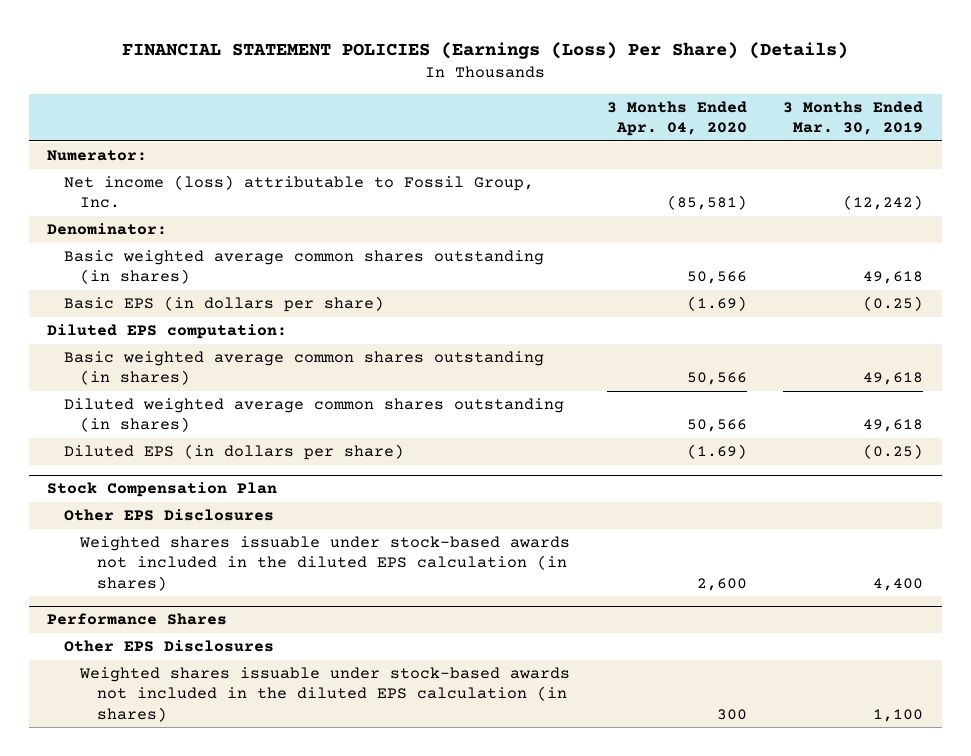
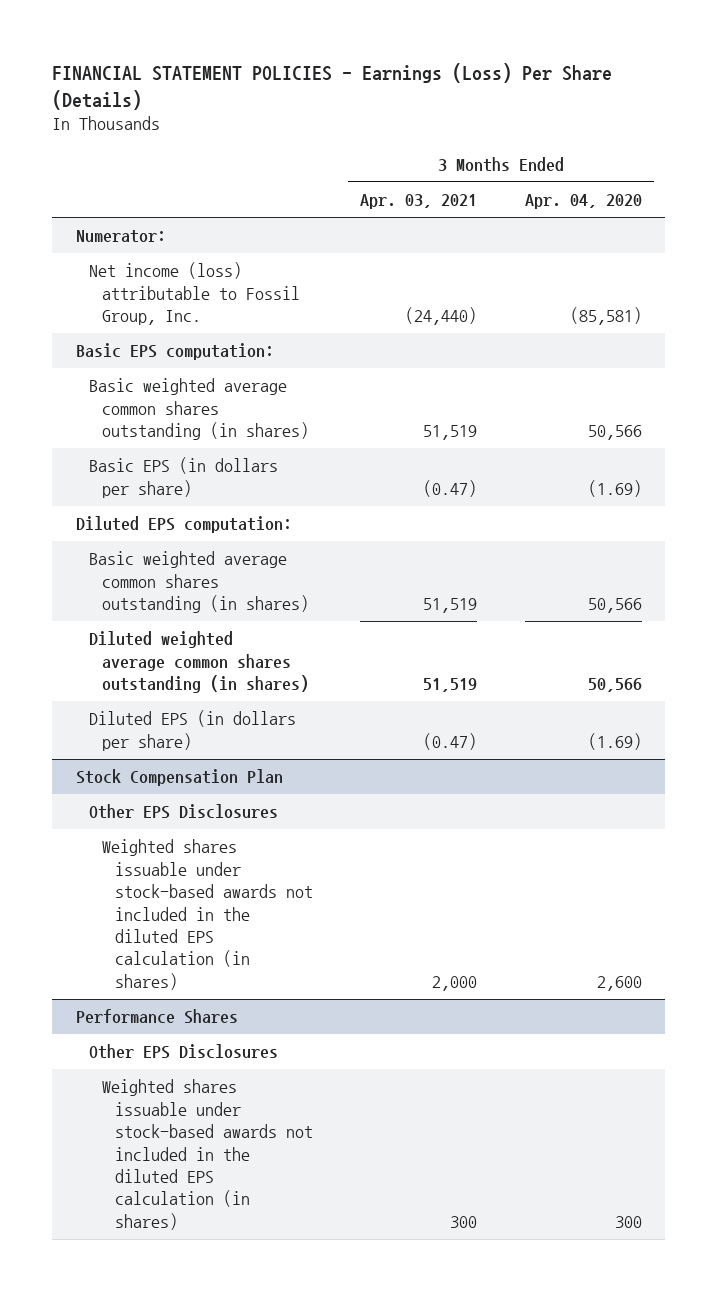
- FINANCIAL STATEMENT POLICIES (Earnings (Loss) Per Share) (Details)
+ FINANCIAL STATEMENT POLICIES - Earnings (Loss) Per Share (Details)
- | 3 Months Ended Apr. 04, 2020 | 3 Months Ended Mar. 30, 2019
+ | 3 Months Ended Apr. 03, 2021 | 3 Months Ended Apr. 04, 2020
- Denominator:
+ Basic EPS computation:

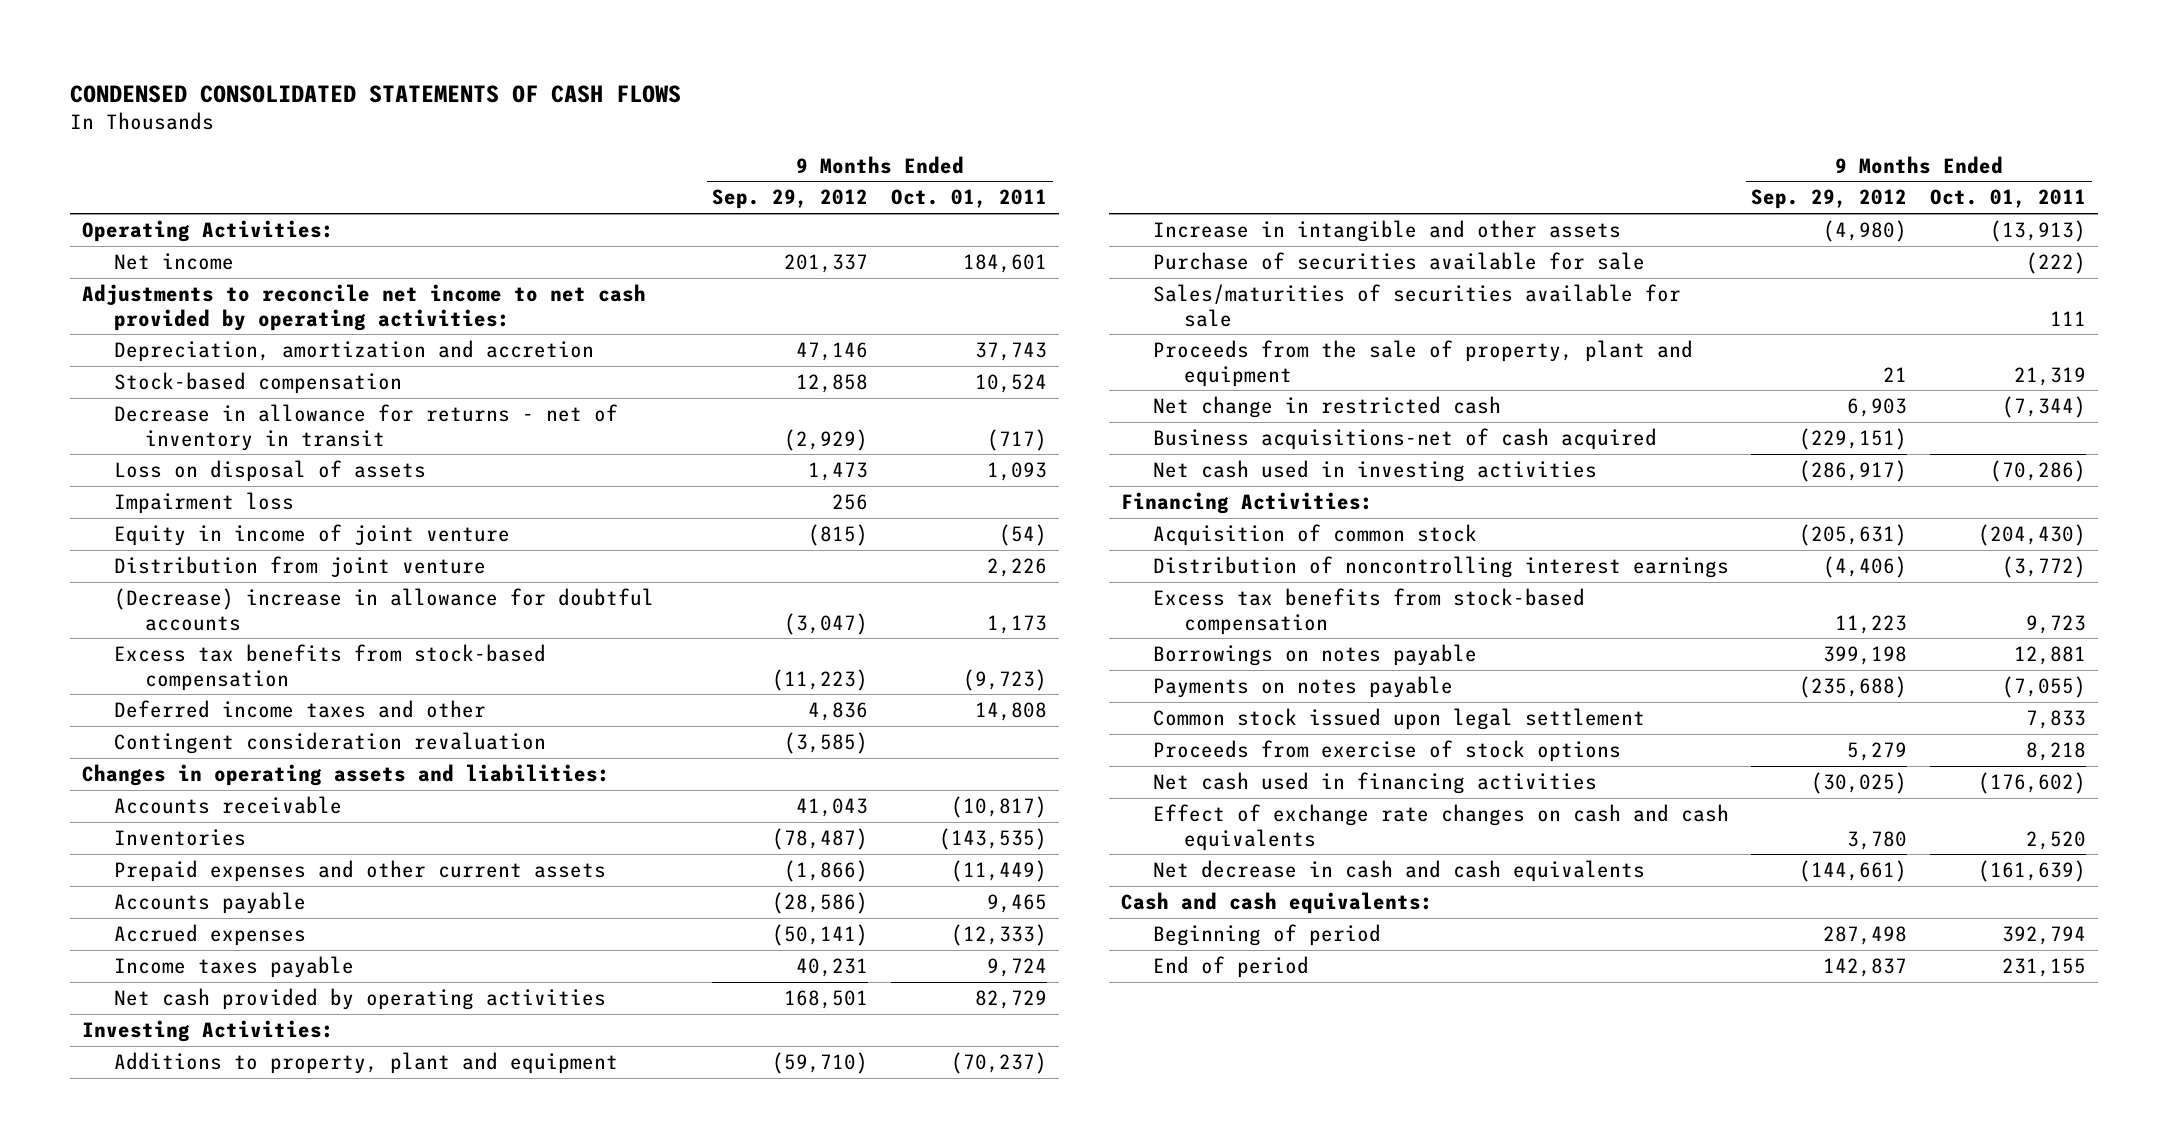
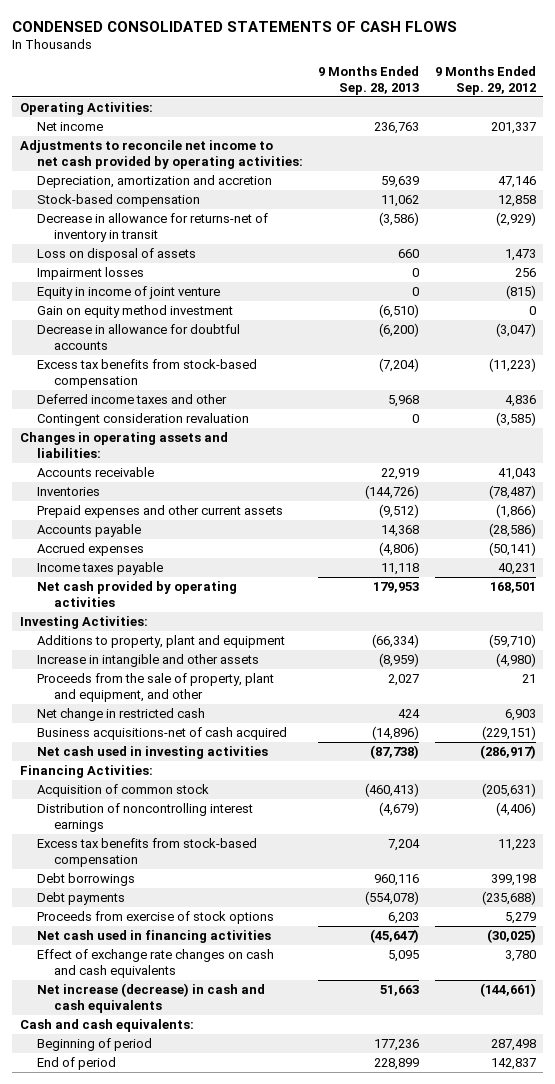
- | 9 Months Ended Sep. 29, 2012 | 9 Months Ended Oct. 01, 2011
+ | 9 Months Ended Sep. 28, 2013 | 9 Months Ended Sep. 29, 2012
- Decrease in allowance for returns - net of inventory in transit | (2,929) | (717)
+ Decrease in allowance for returns-net of inventory in transit | (3,586) | (2,929)
- Impairment loss | 256 |
+ Impairment losses | 0 | 256
- Distribution from joint venture | | 2,226
- (Decrease) increase in allowance for doubtful accounts | (3,047) | 1,173
+ Gain on equity method investment | (6,510) | 0
+ Decrease in allowance for doubtful accounts | (6,200) | (3,047)
- Purchase of securities available for sale | | (222)
- Sales/maturities of securities available for sale | | 111
- Proceeds from the sale of property, plant and equipment | 21 | 21,319
+ Proceeds from the sale of property, plant and equipment, and other | 2,027 | 21
- Borrowings on notes payable | 399,198 | 12,881
- Payments on notes payable | (235,688) | (7,055)
- Common stock issued upon legal settlement | | 7,833
+ Debt borrowings | 960,116 | 399,198
+ Debt payments | (554,078) | (235,688)
- Net decrease in cash and cash equivalents | (144,661) | (161,639)
+ Net increase (decrease) in cash and cash equivalents | 51,663 | (144,661)

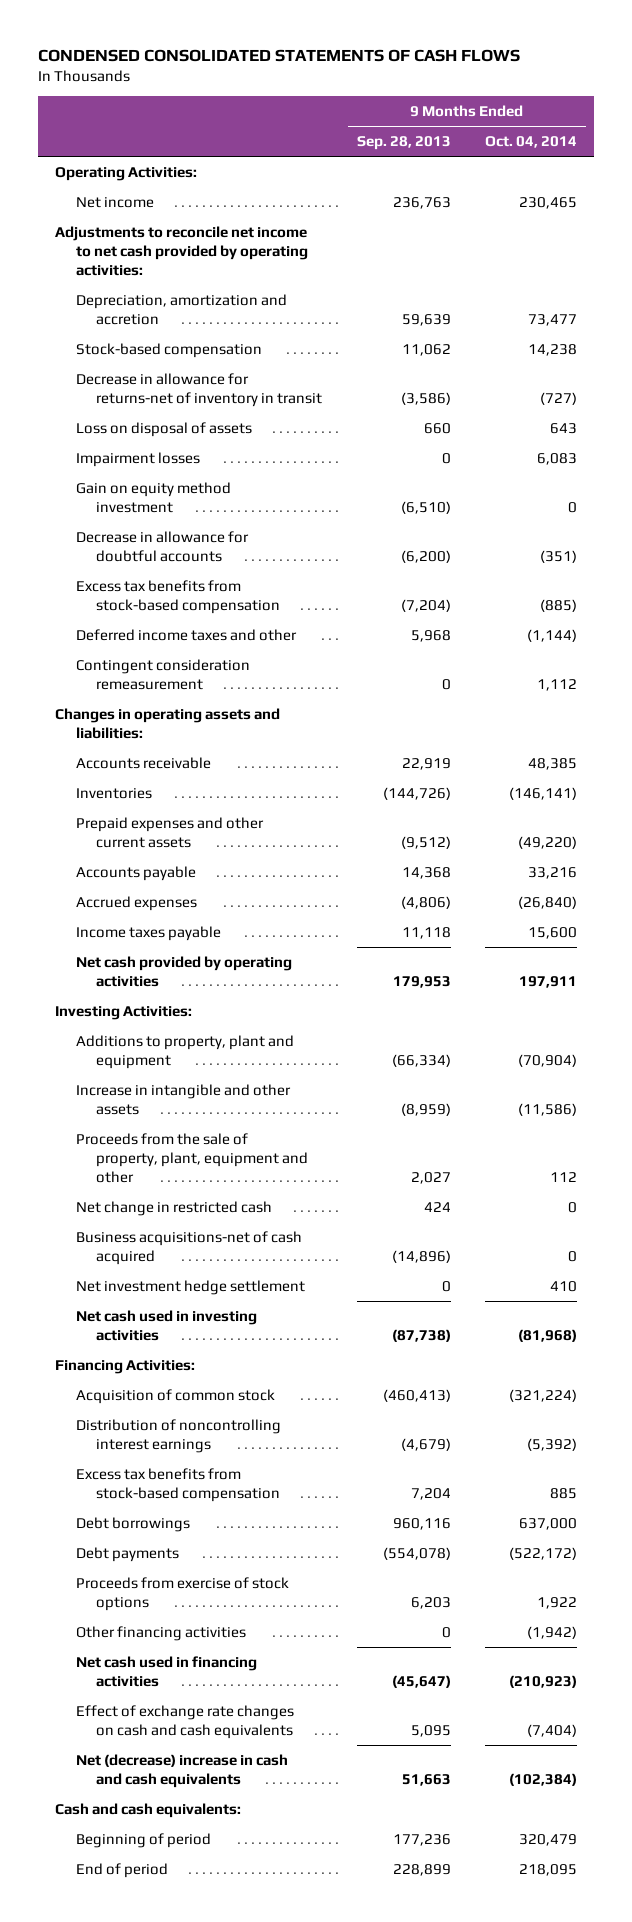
- | 9 Months Ended Sep. 28, 2013 | 9 Months Ended Sep. 29, 2012
+ | 9 Months Ended Sep. 28, 2013 | 9 Months Ended Oct. 04, 2014
- Equity in income of joint venture | 0 | (815)
- Contingent consideration revaluation | 0 | (3,585)
+ Contingent consideration remeasurement | 0 | 1,112
- Proceeds from the sale of property, plant and equipment, and other | 2,027 | 21
+ Proceeds from the sale of property, plant, equipment and other | 2,027 | 112
+ Net investment hedge settlement | 0 | 410
+ Other financing activities | 0 | (1,942)
- Net increase (decrease) in cash and cash equivalents | 51,663 | (144,661)
+ Net (decrease) increase in cash and cash equivalents | 51,663 | (102,384)

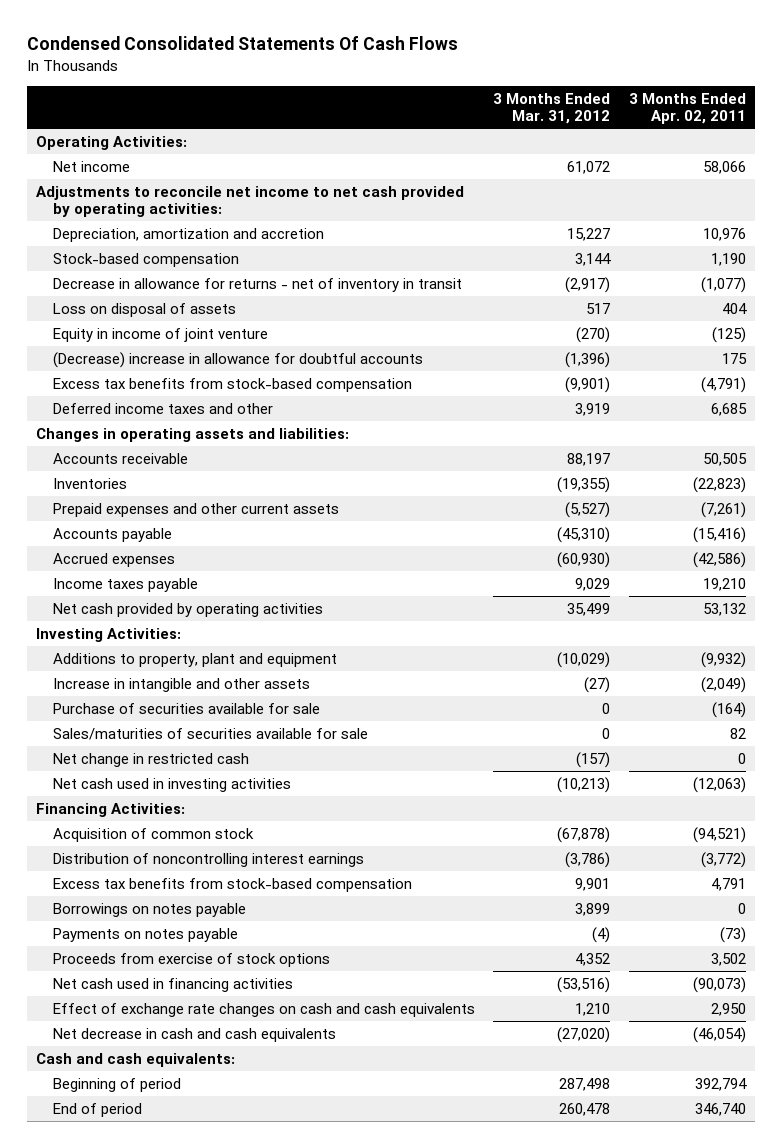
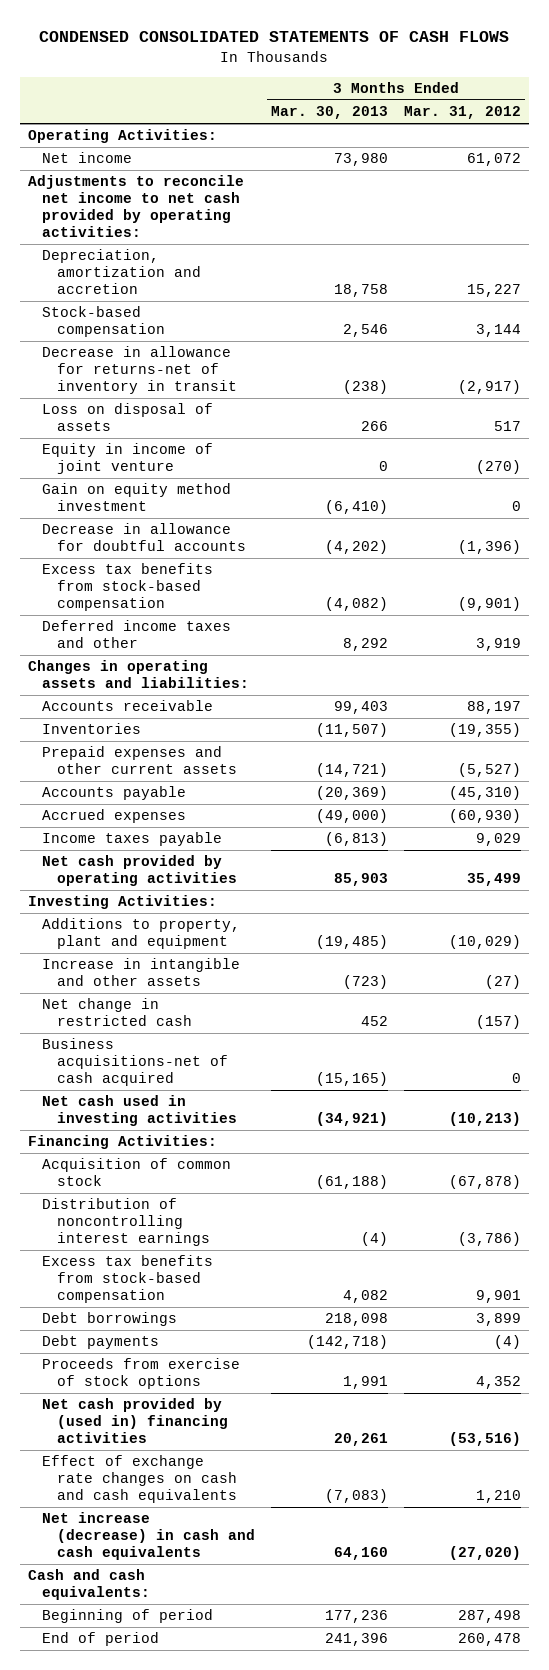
- Condensed Consolidated Statements Of Cash Flows
+ CONDENSED CONSOLIDATED STATEMENTS OF CASH FLOWS
- | 3 Months Ended Mar. 31, 2012 | 3 Months Ended Apr. 02, 2011
+ | 3 Months Ended Mar. 30, 2013 | 3 Months Ended Mar. 31, 2012
- Decrease in allowance for returns - net of inventory in transit | (2,917) | (1,077)
+ Decrease in allowance for returns-net of inventory in transit | (238) | (2,917)
- (Decrease) increase in allowance for doubtful accounts | (1,396) | 175
+ Gain on equity method investment | (6,410) | 0
+ Decrease in allowance for doubtful accounts | (4,202) | (1,396)
- Purchase of securities available for sale | 0 | (164)
- Sales/maturities of securities available for sale | 0 | 82
+ Business acquisitions-net of cash acquired | (15,165) | 0
- Borrowings on notes payable | 3,899 | 0
- Payments on notes payable | (4) | (73)
+ Debt borrowings | 218,098 | 3,899
+ Debt payments | (142,718) | (4)
- Net cash used in financing activities | (53,516) | (90,073)
+ Net cash provided by (used in) financing activities | 20,261 | (53,516)
- Net decrease in cash and cash equivalents | (27,020) | (46,054)
+ Net increase (decrease) in cash and cash equivalents | 64,160 | (27,020)

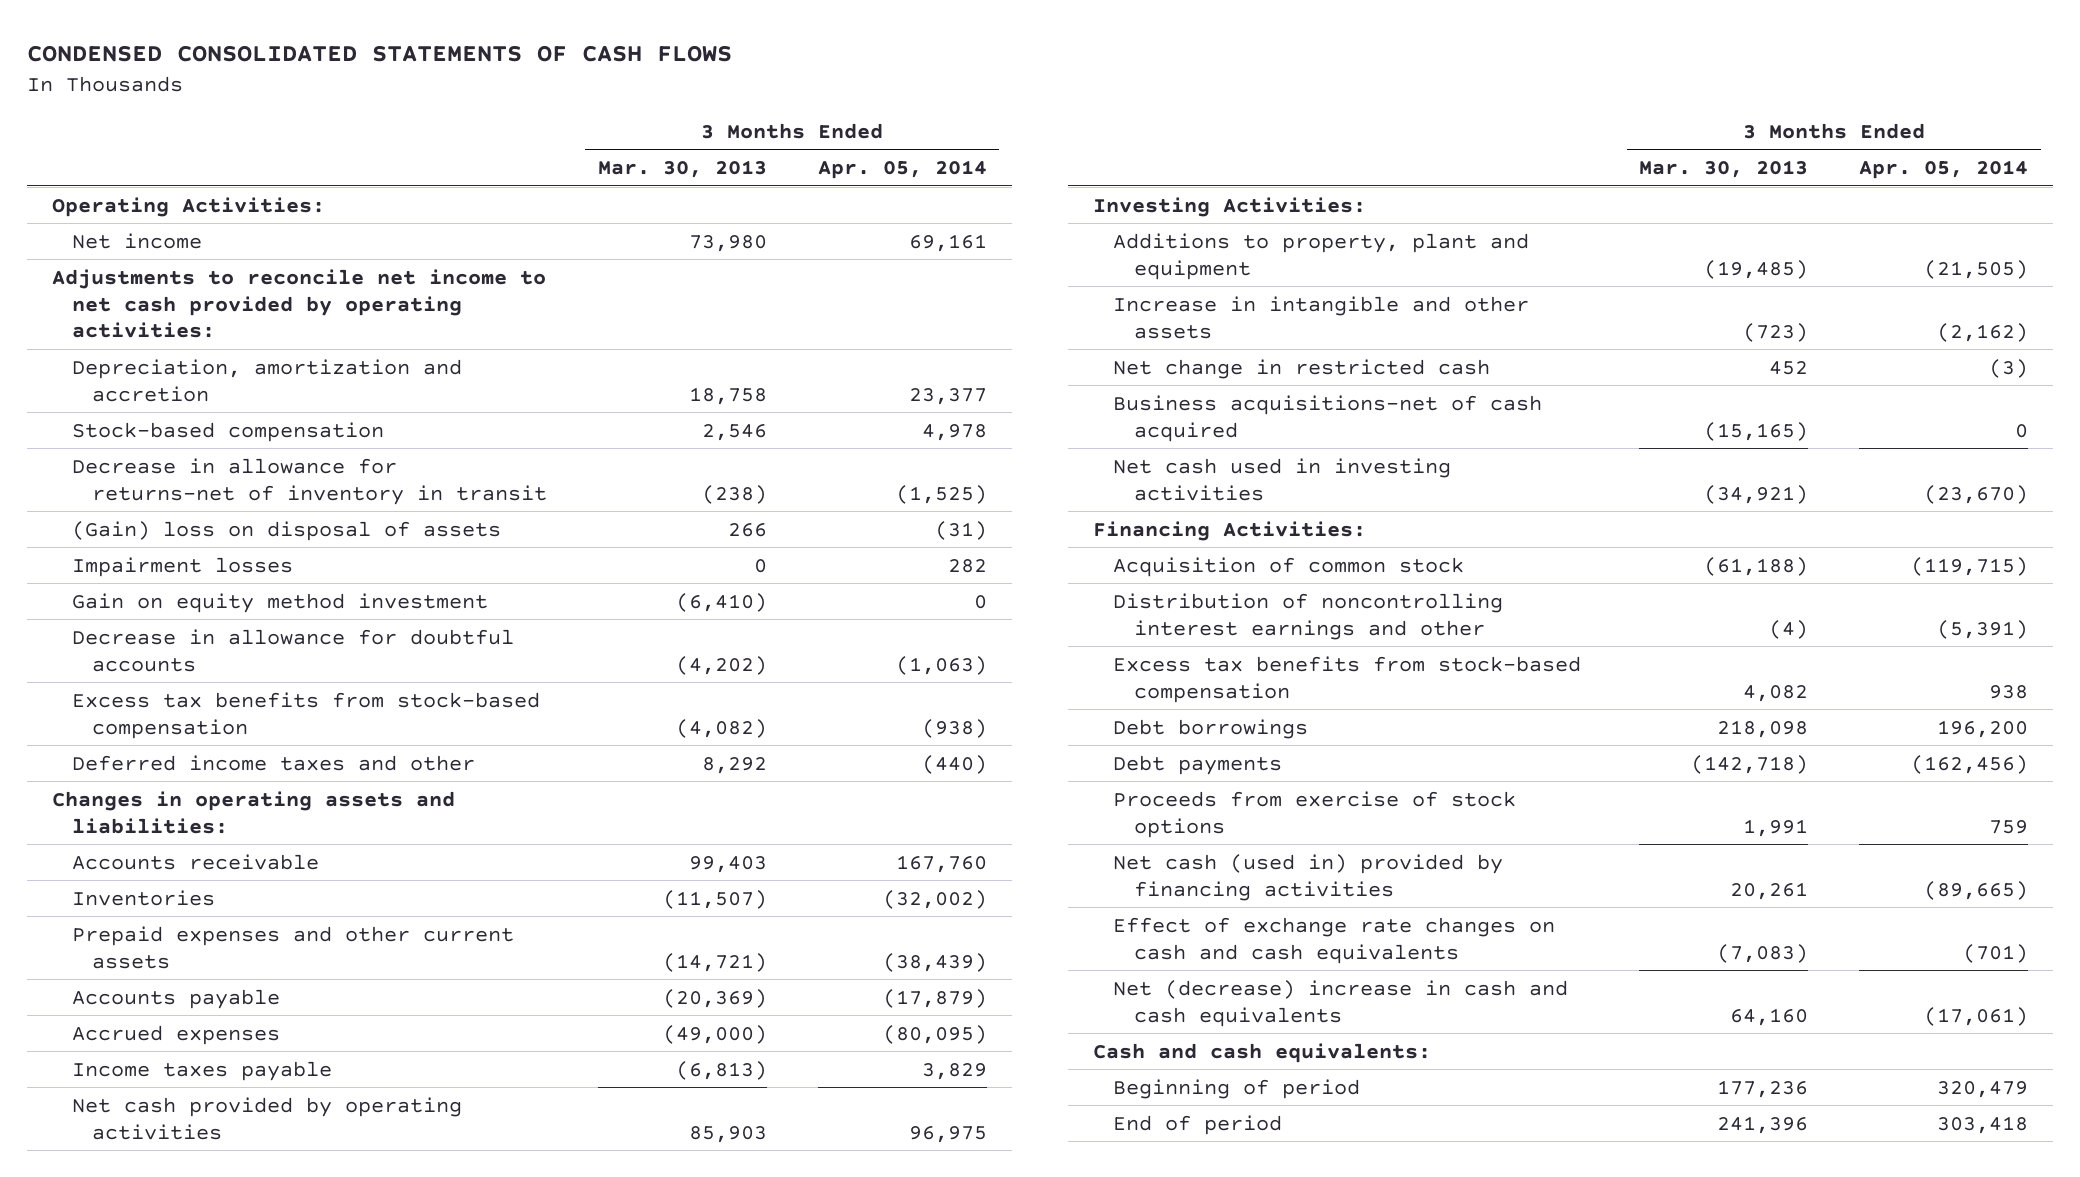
- | 3 Months Ended Mar. 30, 2013 | 3 Months Ended Mar. 31, 2012
+ | 3 Months Ended Mar. 30, 2013 | 3 Months Ended Apr. 05, 2014
- Loss on disposal of assets | 266 | 517
- Equity in income of joint venture | 0 | (270)
+ (Gain) loss on disposal of assets | 266 | (31)
+ Impairment losses | 0 | 282
- Distribution of noncontrolling interest earnings | (4) | (3,786)
+ Distribution of noncontrolling interest earnings and other | (4) | (5,391)
- Net cash provided by (used in) financing activities | 20,261 | (53,516)
+ Net cash (used in) provided by financing activities | 20,261 | (89,665)
- Net increase (decrease) in cash and cash equivalents | 64,160 | (27,020)
+ Net (decrease) increase in cash and cash equivalents | 64,160 | (17,061)

